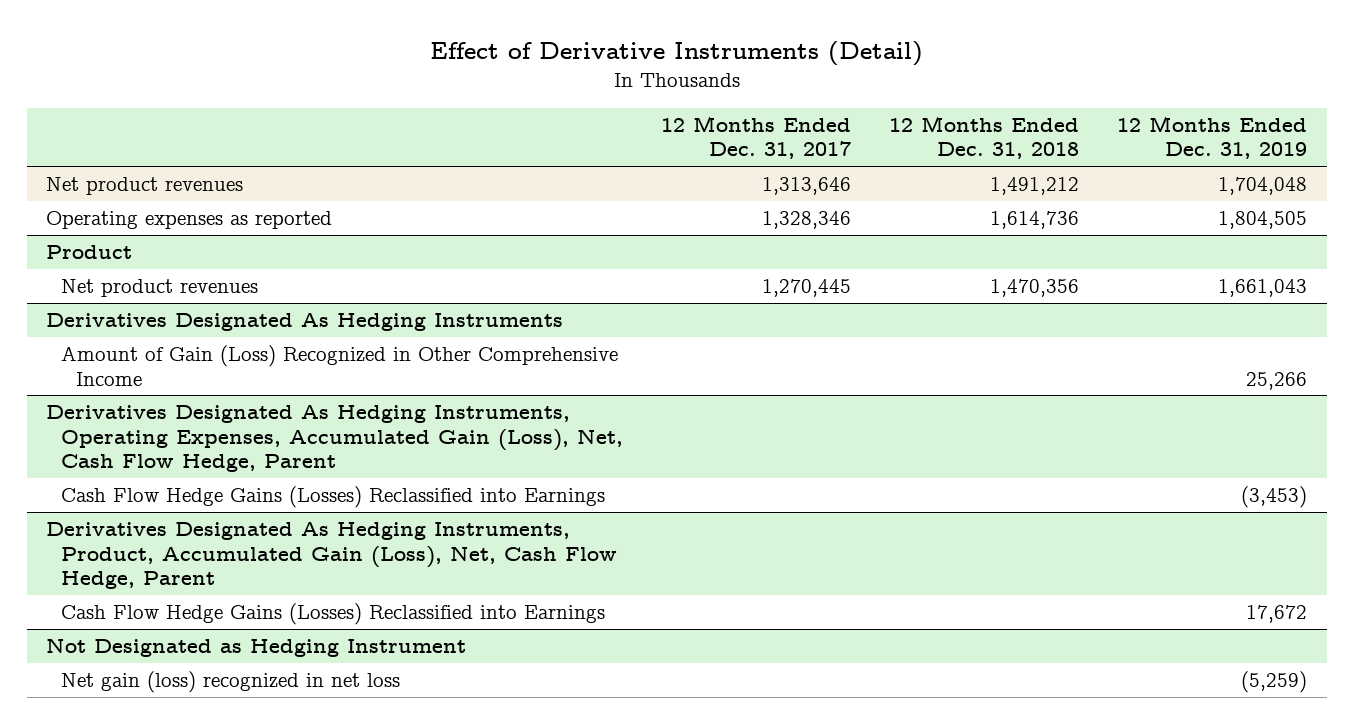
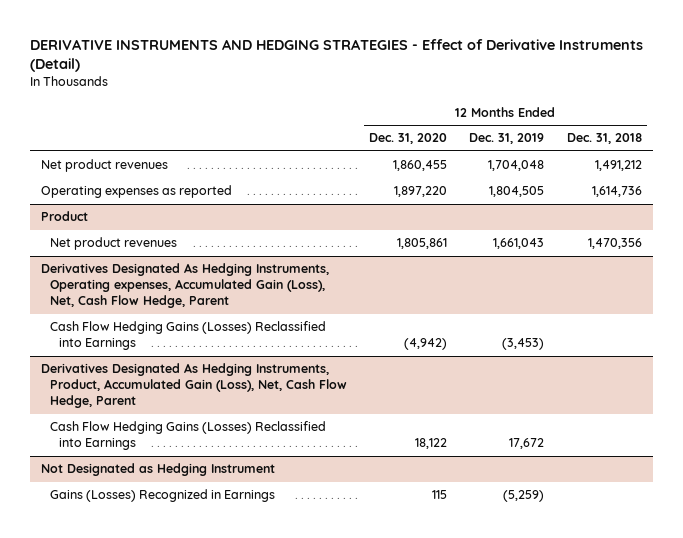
- Effect of Derivative Instruments (Detail)
+ DERIVATIVE INSTRUMENTS AND HEDGING STRATEGIES - Effect of Derivative Instruments (Detail)
- | 12 Months Ended Dec. 31, 2017 | 12 Months Ended Dec. 31, 2018 | 12 Months Ended Dec. 31, 2019
+ | 12 Months Ended Dec. 31, 2020 | 12 Months Ended Dec. 31, 2019 | 12 Months Ended Dec. 31, 2018
- Derivatives Designated As Hedging Instruments
- Amount of Gain (Loss) Recognized in Other Comprehensive Income | | | 25,266
- Derivatives Designated As Hedging Instruments, Operating Expenses, Accumulated Gain (Loss), Net, Cash Flow Hedge, Parent
- Cash Flow Hedge Gains (Losses) Reclassified into Earnings | | | (3,453)
+ Derivatives Designated As Hedging Instruments, Operating expenses, Accumulated Gain (Loss), Net, Cash Flow Hedge, Parent
+ Cash Flow Hedging Gains (Losses) Reclassified into Earnings | (4,942) | (3,453) |
@ Derivatives Designated As Hedging Instruments, Product, Accumulated Gain (Loss), Net, Cash Flow Hedge, Parent
- Cash Flow Hedge Gains (Losses) Reclassified into Earnings | | | 17,672
+ Cash Flow Hedging Gains (Losses) Reclassified into Earnings | 18,122 | 17,672 |
@ Not Designated as Hedging Instrument
- Net gain (loss) recognized in net loss | | | (5,259)
+ Gains (Losses) Recognized in Earnings | 115 | (5,259) |

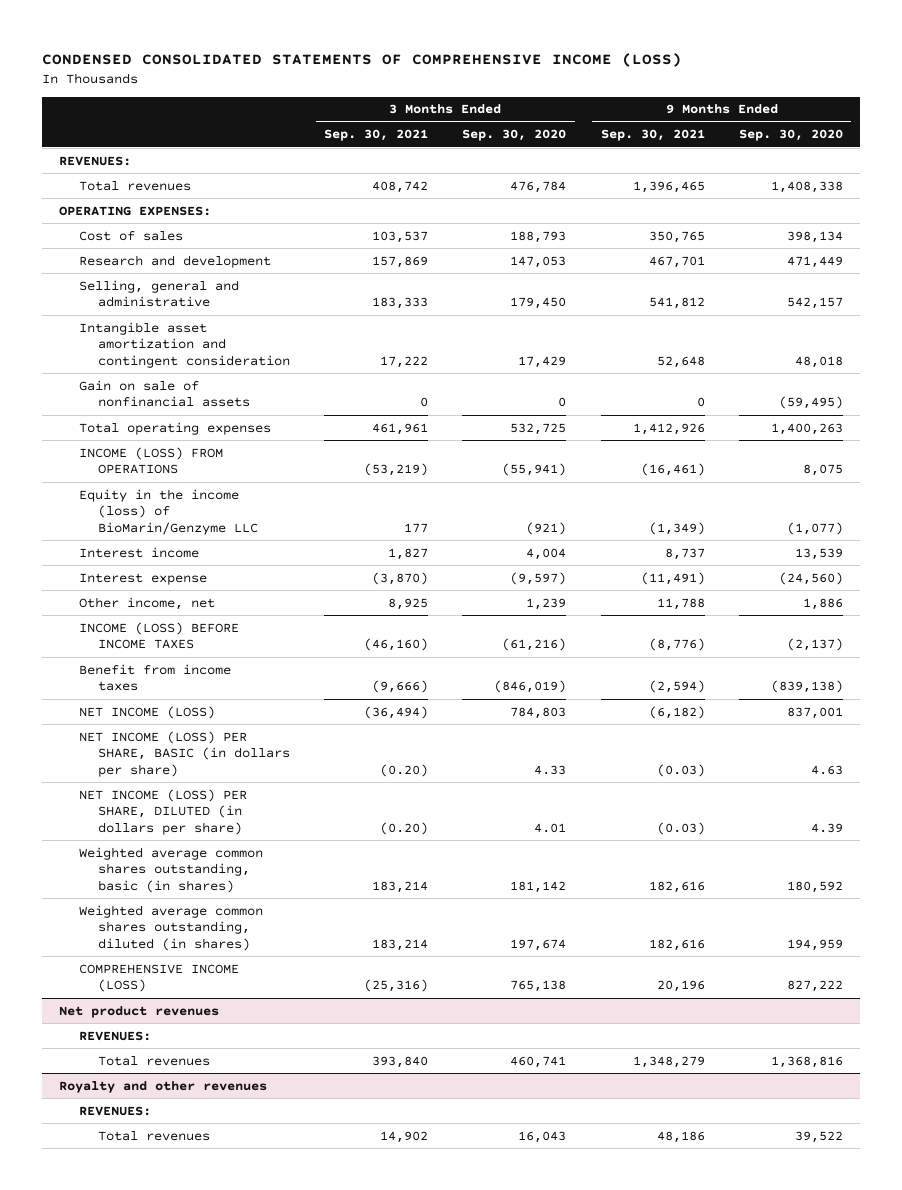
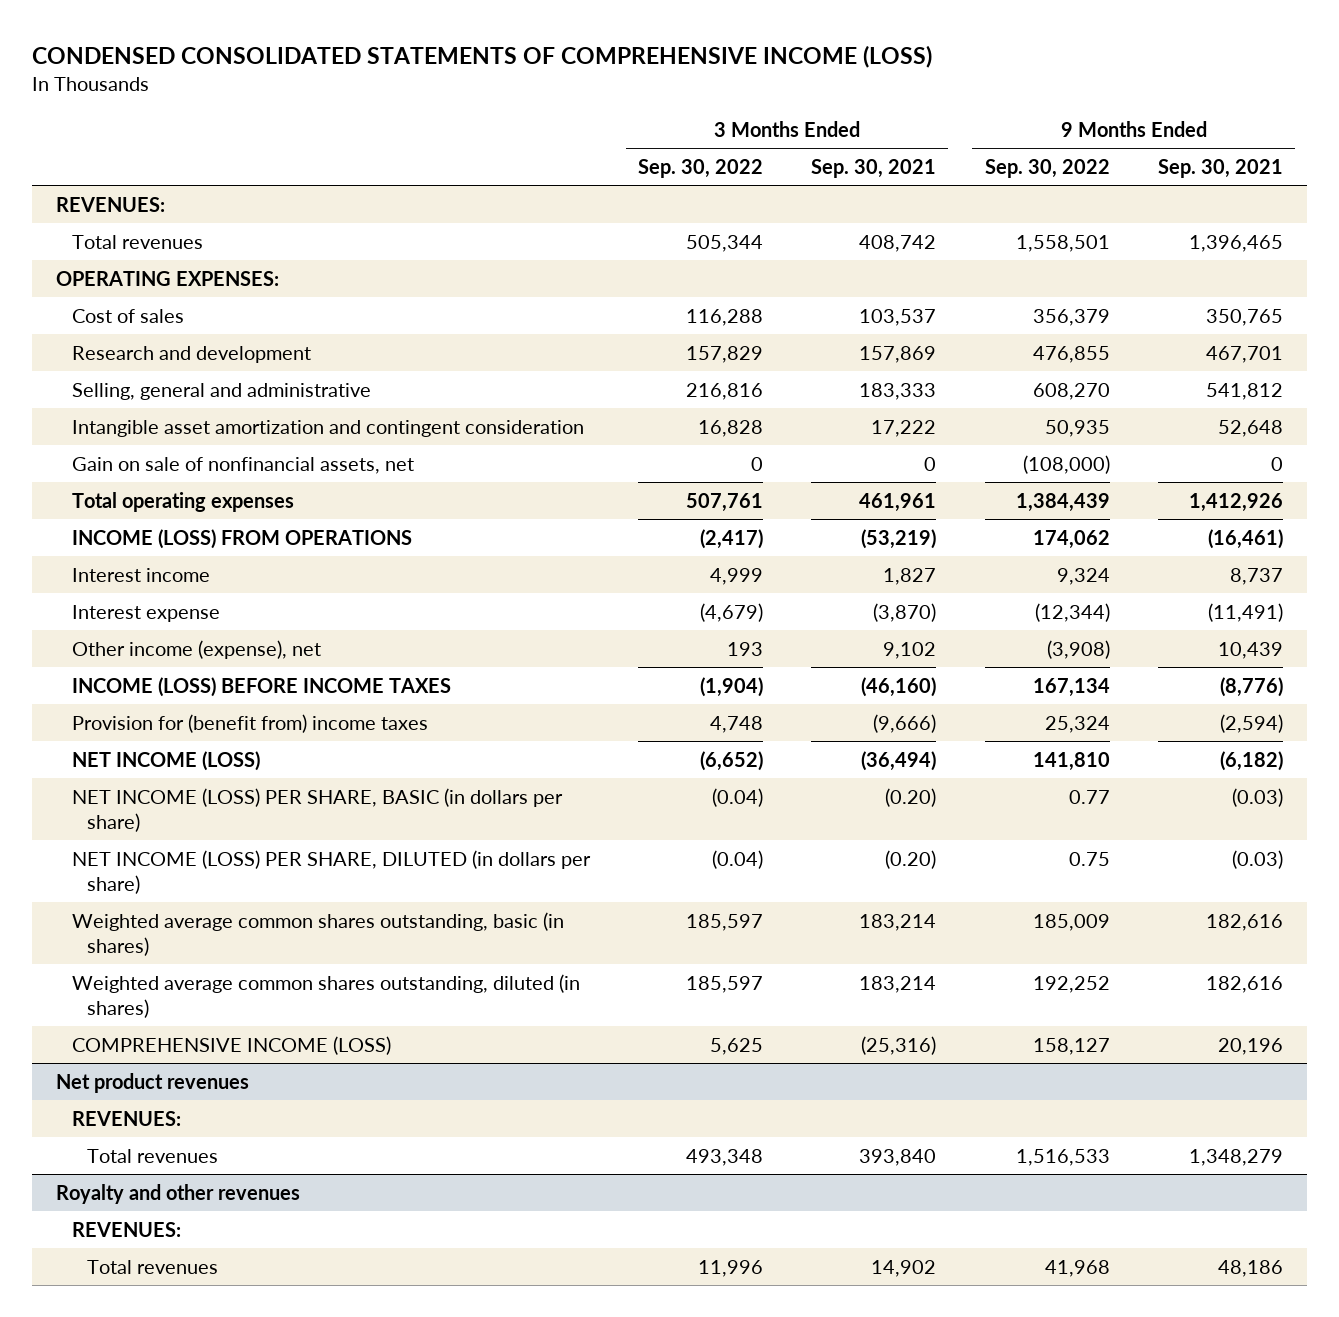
- | 3 Months Ended Sep. 30, 2021 | 3 Months Ended Sep. 30, 2020 | 9 Months Ended Sep. 30, 2021 | 9 Months Ended Sep. 30, 2020
+ | 3 Months Ended Sep. 30, 2022 | 3 Months Ended Sep. 30, 2021 | 9 Months Ended Sep. 30, 2022 | 9 Months Ended Sep. 30, 2021
- Gain on sale of nonfinancial assets | 0 | 0 | 0 | (59,495)
+ Gain on sale of nonfinancial assets, net | 0 | 0 | (108,000) | 0
- Equity in the income (loss) of BioMarin/Genzyme LLC | 177 | (921) | (1,349) | (1,077)
- Other income, net | 8,925 | 1,239 | 11,788 | 1,886
+ Other income (expense), net | 193 | 9,102 | (3,908) | 10,439
- Benefit from income taxes | (9,666) | (846,019) | (2,594) | (839,138)
+ Provision for (benefit from) income taxes | 4,748 | (9,666) | 25,324 | (2,594)

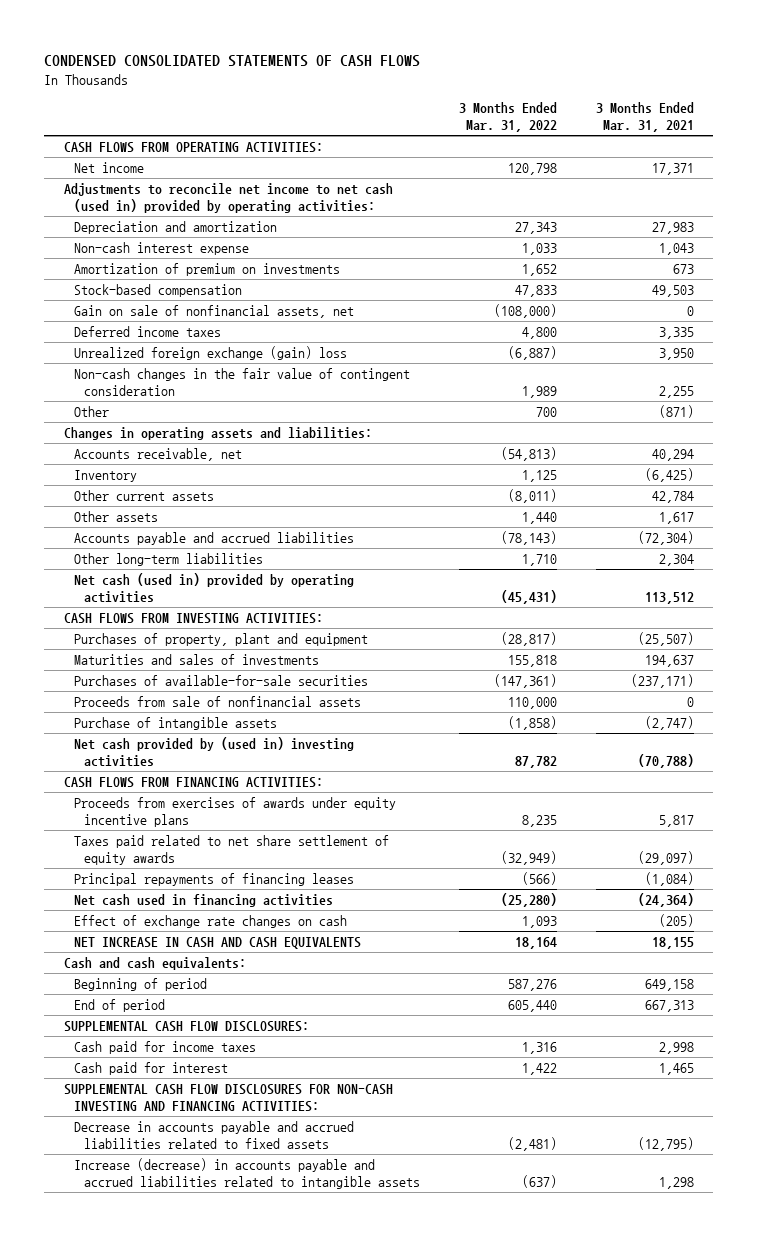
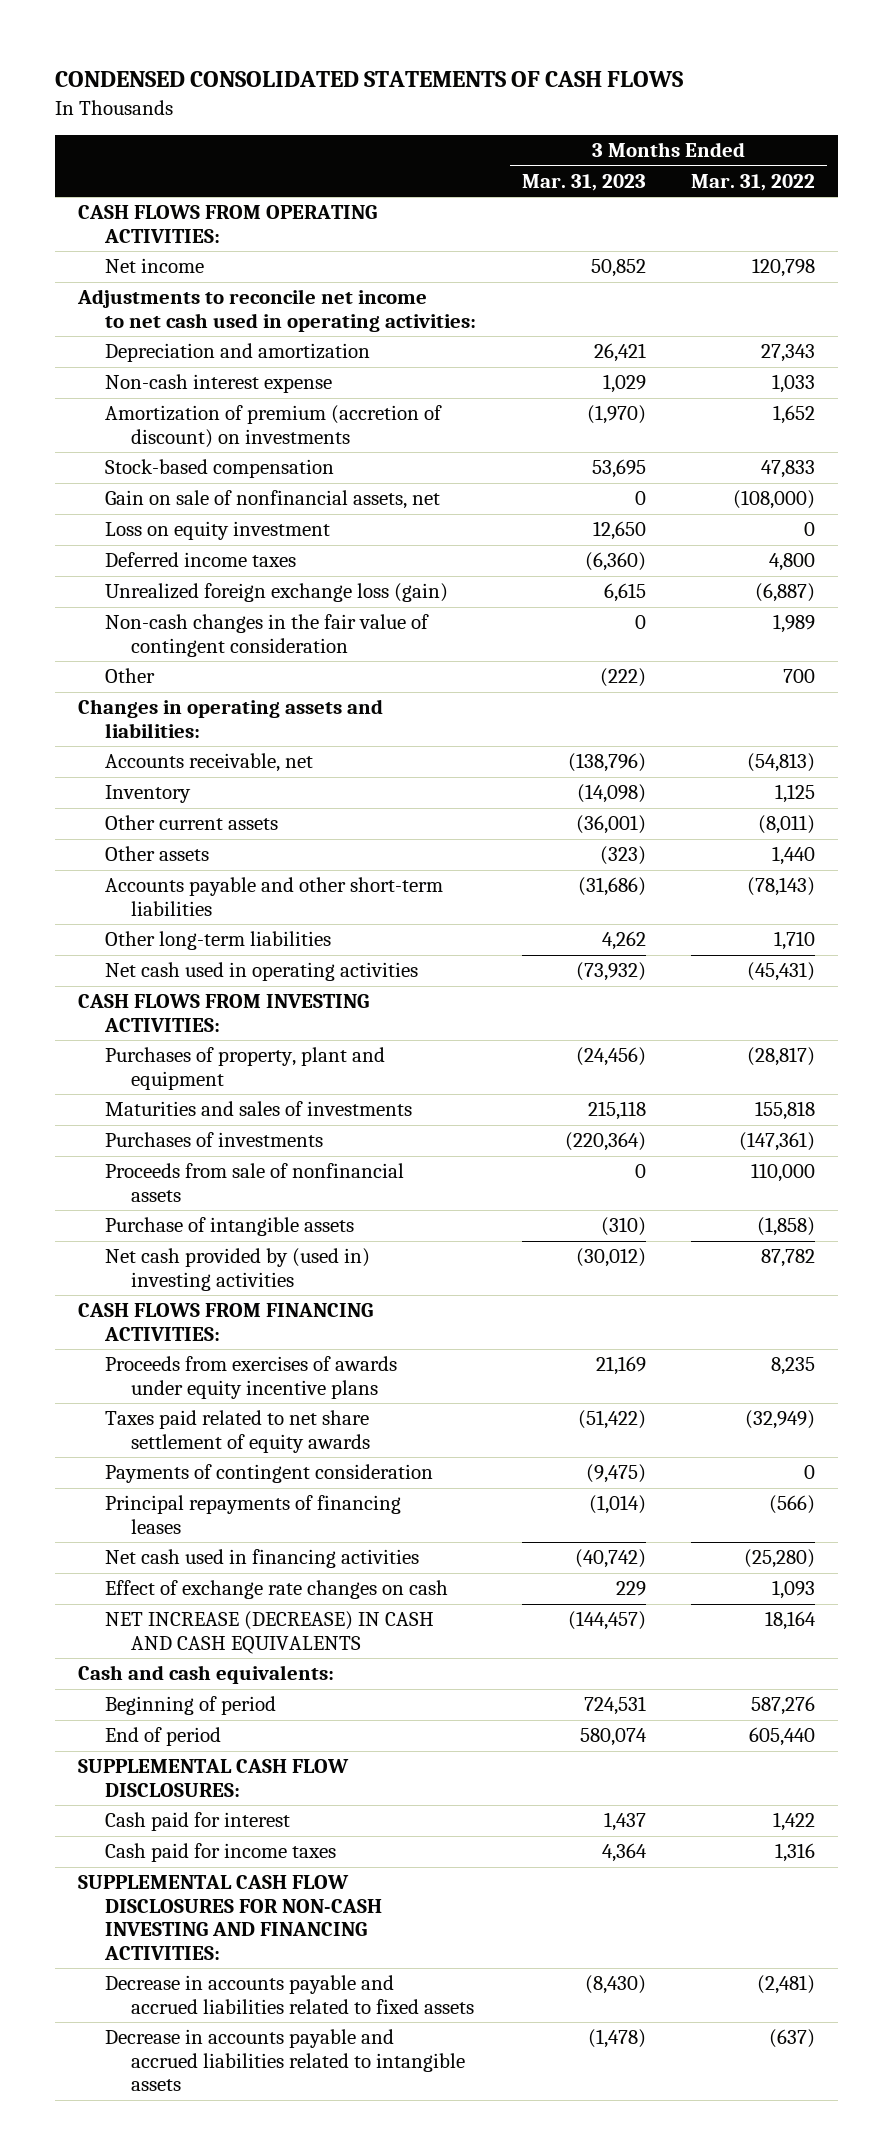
- | 3 Months Ended Mar. 31, 2022 | 3 Months Ended Mar. 31, 2021
+ | 3 Months Ended Mar. 31, 2023 | 3 Months Ended Mar. 31, 2022
- Adjustments to reconcile net income to net cash (used in) provided by operating activities:
+ Adjustments to reconcile net income to net cash used in operating activities:
- Amortization of premium on investments | 1,652 | 673
+ Amortization of premium (accretion of discount) on investments | (1,970) | 1,652
+ Loss on equity investment | 12,650 | 0
- Unrealized foreign exchange (gain) loss | (6,887) | 3,950
+ Unrealized foreign exchange loss (gain) | 6,615 | (6,887)
- Accounts payable and accrued liabilities | (78,143) | (72,304)
+ Accounts payable and other short-term liabilities | (31,686) | (78,143)
- Net cash (used in) provided by operating activities | (45,431) | 113,512
+ Net cash used in operating activities | (73,932) | (45,431)
- Purchases of available-for-sale securities | (147,361) | (237,171)
+ Purchases of investments | (220,364) | (147,361)
+ Payments of contingent consideration | (9,475) | 0
- NET INCREASE IN CASH AND CASH EQUIVALENTS | 18,164 | 18,155
+ NET INCREASE (DECREASE) IN CASH AND CASH EQUIVALENTS | (144,457) | 18,164
moved down: Cash paid for income taxes | 4,364 | 1,316
- Increase (decrease) in accounts payable and accrued liabilities related to intangible assets | (637) | 1,298
+ Decrease in accounts payable and accrued liabilities related to intangible assets | (1,478) | (637)

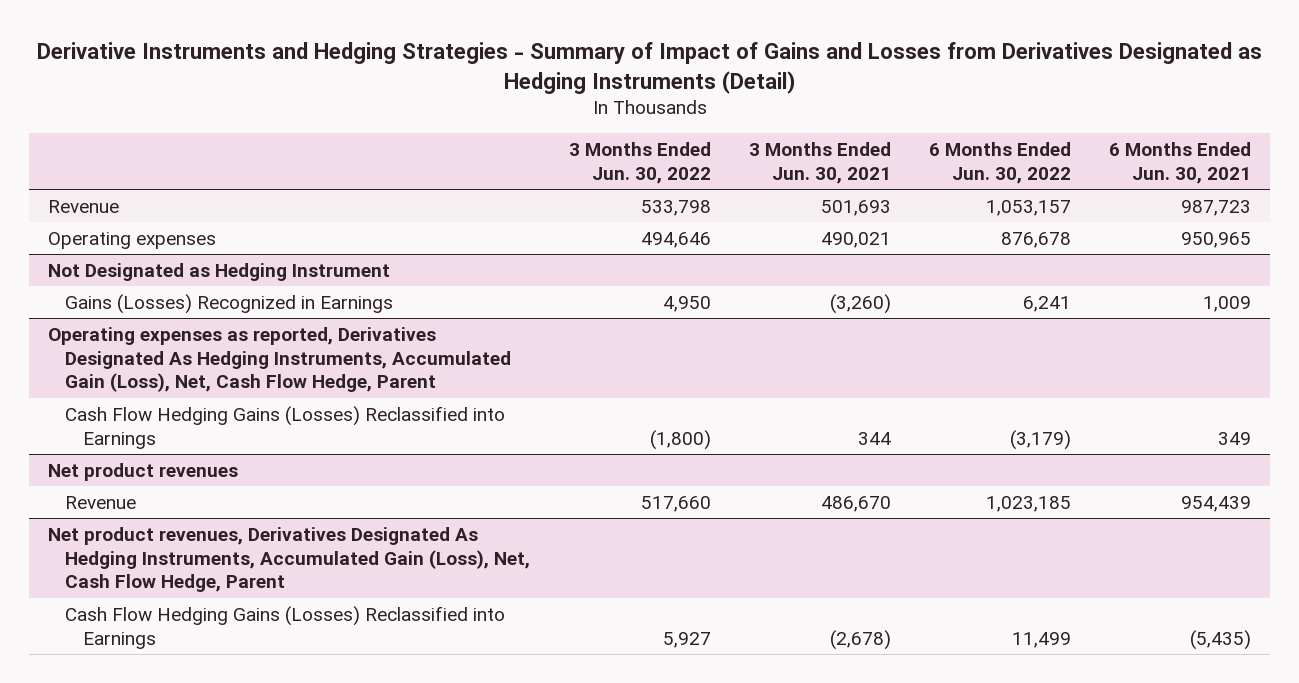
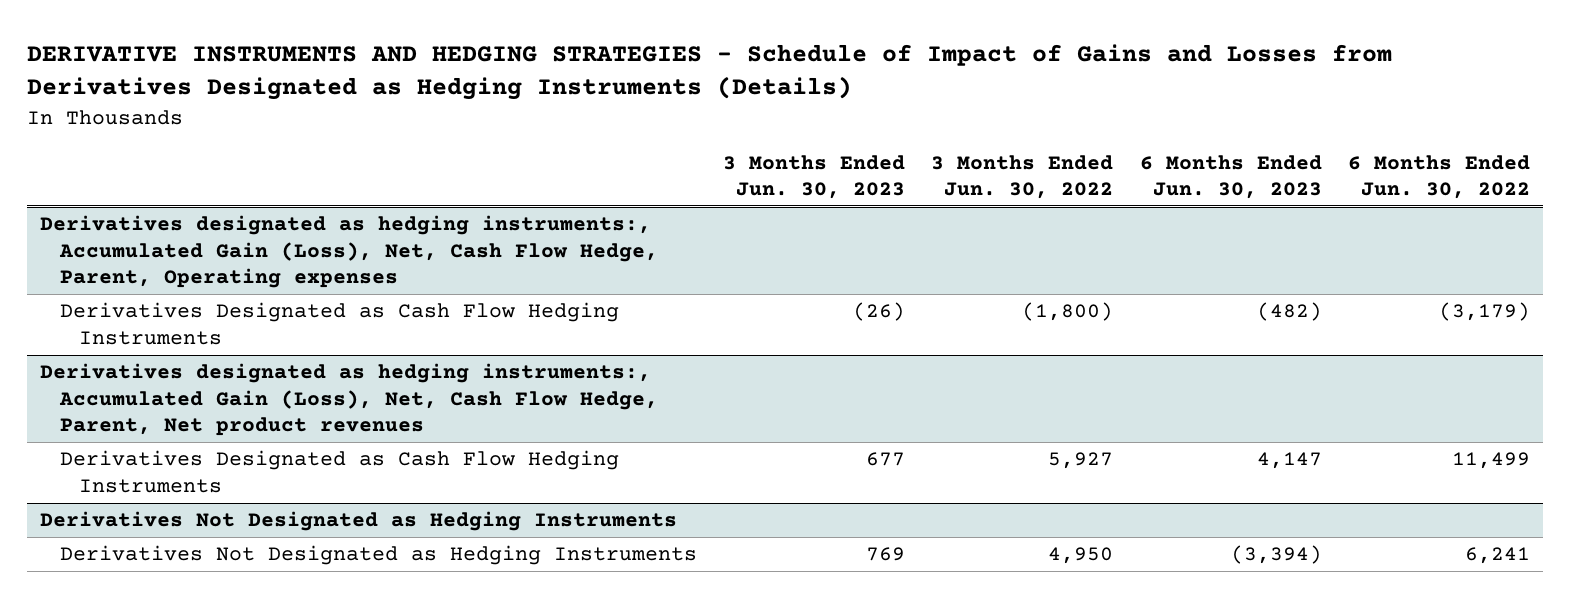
- Derivative Instruments and Hedging Strategies - Summary of Impact of Gains and Losses from Derivatives Designated as Hedging Instruments (Detail)
+ DERIVATIVE INSTRUMENTS AND HEDGING STRATEGIES - Schedule of Impact of Gains and Losses from Derivatives Designated as Hedging Instruments (Details)
- | 3 Months Ended Jun. 30, 2022 | 3 Months Ended Jun. 30, 2021 | 6 Months Ended Jun. 30, 2022 | 6 Months Ended Jun. 30, 2021
+ | 3 Months Ended Jun. 30, 2023 | 3 Months Ended Jun. 30, 2022 | 6 Months Ended Jun. 30, 2023 | 6 Months Ended Jun. 30, 2022
- Revenue | 533,798 | 501,693 | 1,053,157 | 987,723
- Operating expenses | 494,646 | 490,021 | 876,678 | 950,965
- Not Designated as Hedging Instrument
- Gains (Losses) Recognized in Earnings | 4,950 | (3,260) | 6,241 | 1,009
- Operating expenses as reported, Derivatives Designated As Hedging Instruments, Accumulated Gain (Loss), Net, Cash Flow Hedge, Parent
- Cash Flow Hedging Gains (Losses) Reclassified into Earnings | (1,800) | 344 | (3,179) | 349
- Net product revenues
- Revenue | 517,660 | 486,670 | 1,023,185 | 954,439
- Net product revenues, Derivatives Designated As Hedging Instruments, Accumulated Gain (Loss), Net, Cash Flow Hedge, Parent
- Cash Flow Hedging Gains (Losses) Reclassified into Earnings | 5,927 | (2,678) | 11,499 | (5,435)
+ Derivatives designated as hedging instruments:, Accumulated Gain (Loss), Net, Cash Flow Hedge, Parent, Operating expenses
+ Derivatives Designated as Cash Flow Hedging Instruments | (26) | (1,800) | (482) | (3,179)
+ Derivatives designated as hedging instruments:, Accumulated Gain (Loss), Net, Cash Flow Hedge, Parent, Net product revenues
+ Derivatives Designated as Cash Flow Hedging Instruments | 677 | 5,927 | 4,147 | 11,499
+ Derivatives Not Designated as Hedging Instruments
+ Derivatives Not Designated as Hedging Instruments | 769 | 4,950 | (3,394) | 6,241

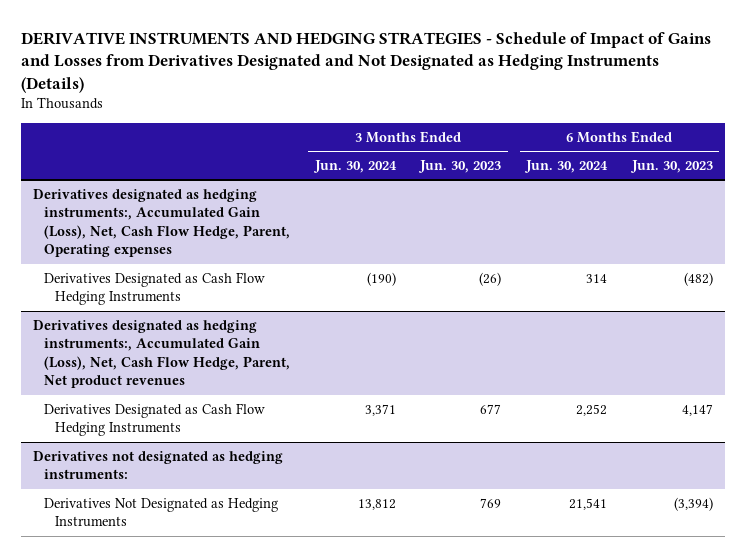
- DERIVATIVE INSTRUMENTS AND HEDGING STRATEGIES - Schedule of Impact of Gains and Losses from Derivatives Designated as Hedging Instruments (Details)
+ DERIVATIVE INSTRUMENTS AND HEDGING STRATEGIES - Schedule of Impact of Gains and Losses from Derivatives Designated and Not Designated as Hedging Instruments (Details)
- | 3 Months Ended Jun. 30, 2023 | 3 Months Ended Jun. 30, 2022 | 6 Months Ended Jun. 30, 2023 | 6 Months Ended Jun. 30, 2022
+ | 3 Months Ended Jun. 30, 2024 | 3 Months Ended Jun. 30, 2023 | 6 Months Ended Jun. 30, 2024 | 6 Months Ended Jun. 30, 2023
- Derivatives Not Designated as Hedging Instruments
+ Derivatives not designated as hedging instruments:

